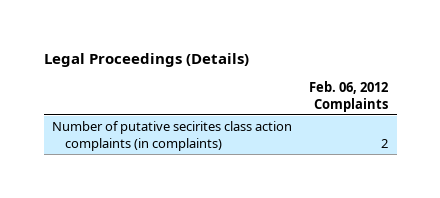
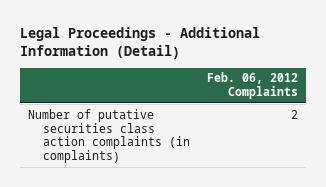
- Legal Proceedings (Details)
+ Legal Proceedings - Additional Information (Detail)
- Number of putative secirites class action complaints (in complaints) | 2
+ Number of putative securities class action complaints (in complaints) | 2

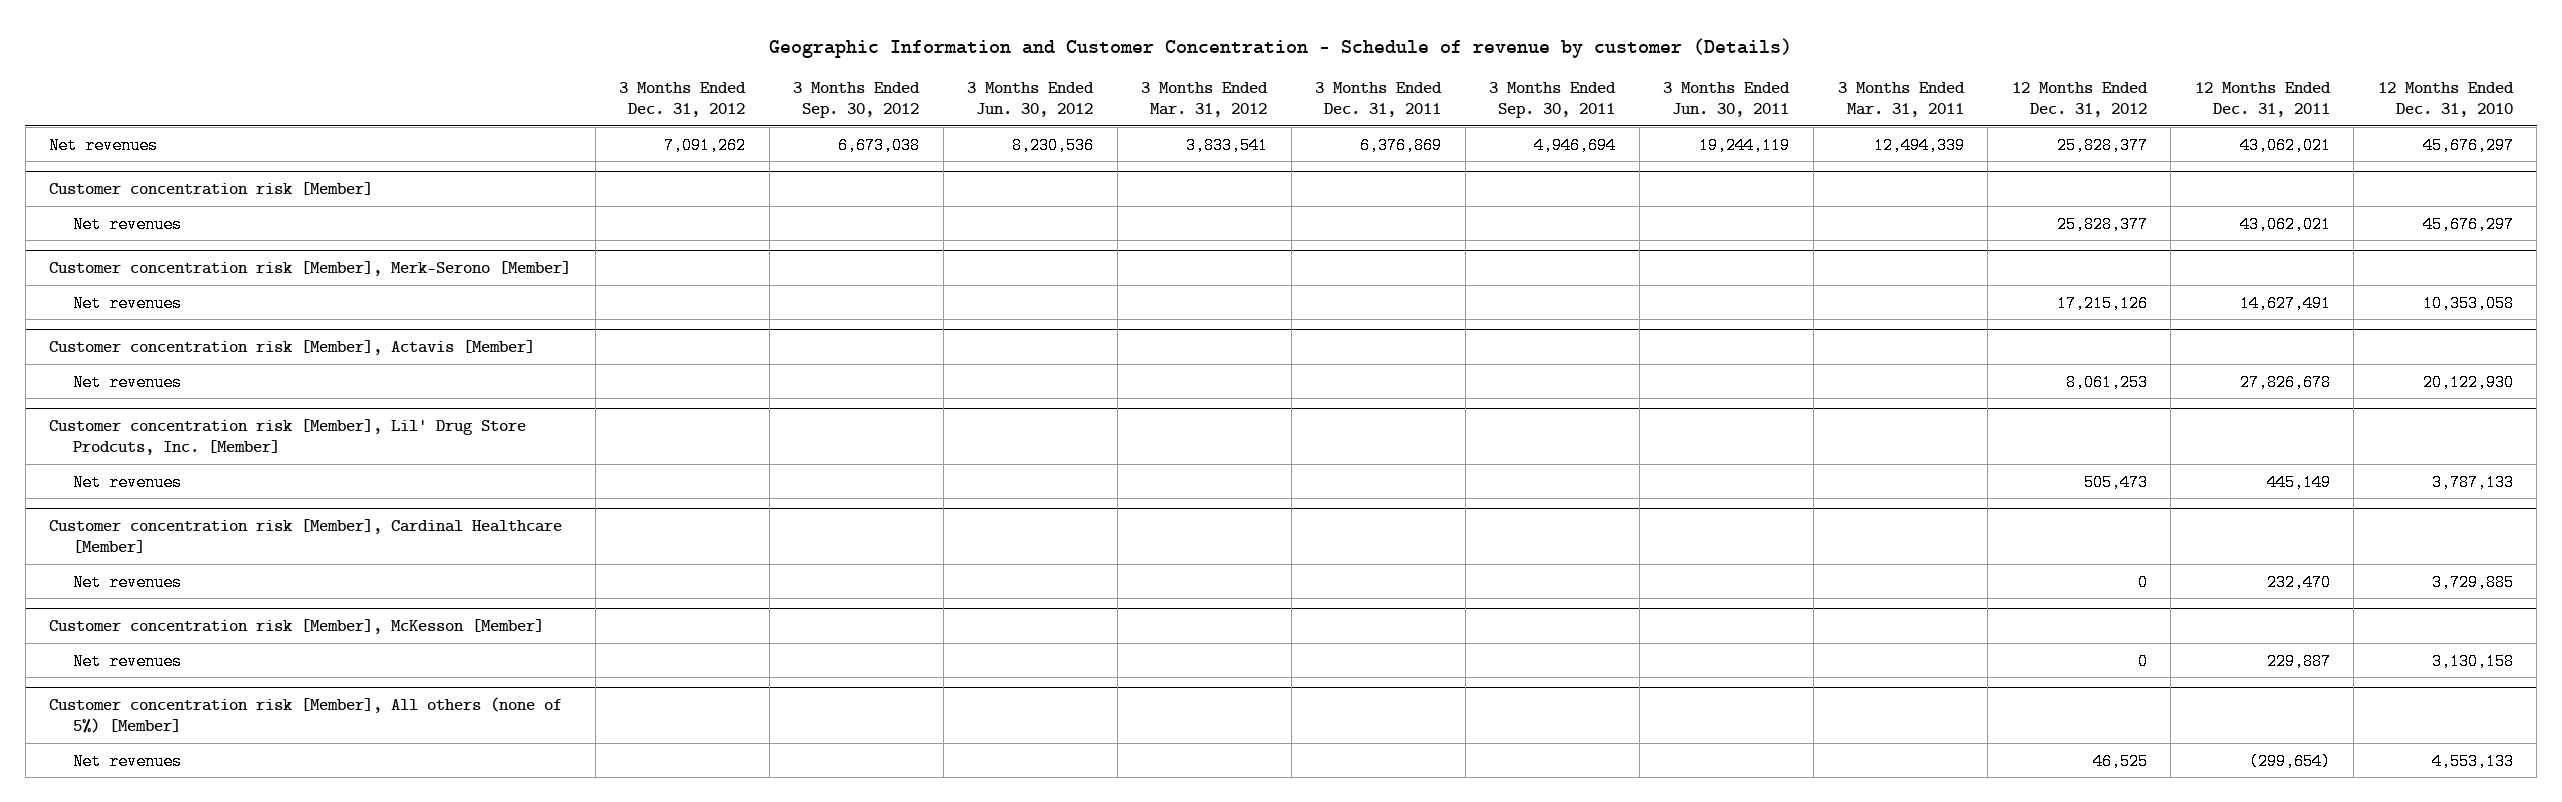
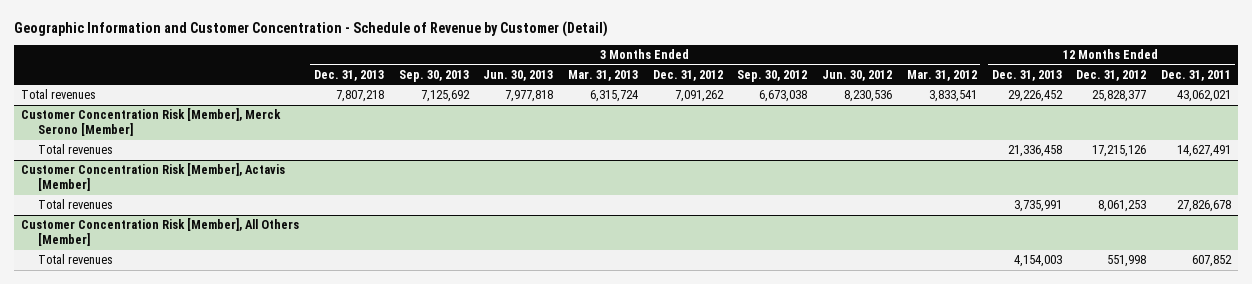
- Geographic Information and Customer Concentration - Schedule of revenue by customer (Details)
+ Geographic Information and Customer Concentration - Schedule of Revenue by Customer (Detail)
- | 3 Months Ended Dec. 31, 2012 | 3 Months Ended Sep. 30, 2012 | 3 Months Ended Jun. 30, 2012 | 3 Months Ended Mar. 31, 2012 | 3 Months Ended Dec. 31, 2011 | 3 Months Ended Sep. 30, 2011 | 3 Months Ended Jun. 30, 2011 | 3 Months Ended Mar. 31, 2011 | 12 Months Ended Dec. 31, 2012 | 12 Months Ended Dec. 31, 2011 | 12 Months Ended Dec. 31, 2010
+ | 3 Months Ended Dec. 31, 2013 | 3 Months Ended Sep. 30, 2013 | 3 Months Ended Jun. 30, 2013 | 3 Months Ended Mar. 31, 2013 | 3 Months Ended Dec. 31, 2012 | 3 Months Ended Sep. 30, 2012 | 3 Months Ended Jun. 30, 2012 | 3 Months Ended Mar. 31, 2012 | 12 Months Ended Dec. 31, 2013 | 12 Months Ended Dec. 31, 2012 | 12 Months Ended Dec. 31, 2011
- Net revenues | 7,091,262 | 6,673,038 | 8,230,536 | 3,833,541 | 6,376,869 | 4,946,694 | 19,244,119 | 12,494,339 | 25,828,377 | 43,062,021 | 45,676,297
- Customer concentration risk [Member]
- Net revenues | | | | | | | | | 25,828,377 | 43,062,021 | 45,676,297
- Customer concentration risk [Member], Merk-Serono [Member]
- Net revenues | | | | | | | | | 17,215,126 | 14,627,491 | 10,353,058
- Customer concentration risk [Member], Actavis [Member]
- Net revenues | | | | | | | | | 8,061,253 | 27,826,678 | 20,122,930
- Customer concentration risk [Member], Lil' Drug Store Prodcuts, Inc. [Member]
- Net revenues | | | | | | | | | 505,473 | 445,149 | 3,787,133
- Customer concentration risk [Member], Cardinal Healthcare [Member]
- Net revenues | | | | | | | | | 0 | 232,470 | 3,729,885
- Customer concentration risk [Member], McKesson [Member]
- Net revenues | | | | | | | | | 0 | 229,887 | 3,130,158
- Customer concentration risk [Member], All others (none of 5%) [Member]
- Net revenues | | | | | | | | | 46,525 | (299,654) | 4,553,133
+ Total revenues | 7,807,218 | 7,125,692 | 7,977,818 | 6,315,724 | 7,091,262 | 6,673,038 | 8,230,536 | 3,833,541 | 29,226,452 | 25,828,377 | 43,062,021
+ Customer Concentration Risk [Member], Merck Serono [Member]
+ Total revenues | | | | | | | | | 21,336,458 | 17,215,126 | 14,627,491
+ Customer Concentration Risk [Member], Actavis [Member]
+ Total revenues | | | | | | | | | 3,735,991 | 8,061,253 | 27,826,678
+ Customer Concentration Risk [Member], All Others [Member]
+ Total revenues | | | | | | | | | 4,154,003 | 551,998 | 607,852

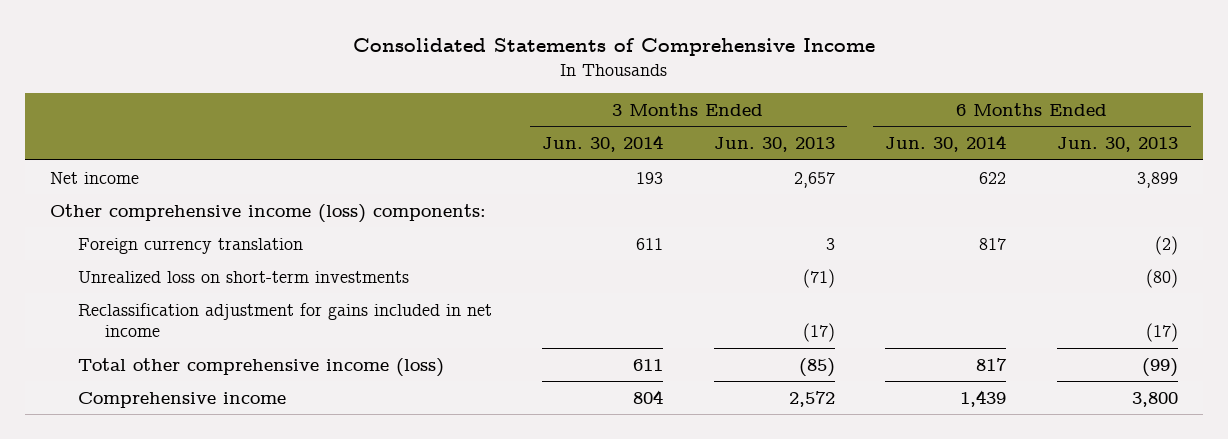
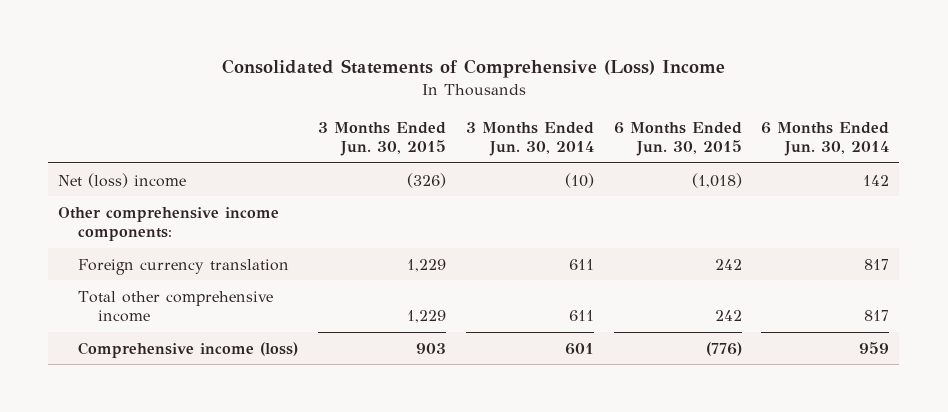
- Consolidated Statements of Comprehensive Income
+ Consolidated Statements of Comprehensive (Loss) Income
- | 3 Months Ended Jun. 30, 2014 | 3 Months Ended Jun. 30, 2013 | 6 Months Ended Jun. 30, 2014 | 6 Months Ended Jun. 30, 2013
+ | 3 Months Ended Jun. 30, 2015 | 3 Months Ended Jun. 30, 2014 | 6 Months Ended Jun. 30, 2015 | 6 Months Ended Jun. 30, 2014
- Net income | 193 | 2,657 | 622 | 3,899
- Other comprehensive income (loss) components:
+ Net (loss) income | (326) | (10) | (1,018) | 142
+ Other comprehensive income components:
- Unrealized loss on short-term investments | | (71) | | (80)
- Reclassification adjustment for gains included in net income | | (17) | | (17)
- Total other comprehensive income (loss) | 611 | (85) | 817 | (99)
- Comprehensive income | 804 | 2,572 | 1,439 | 3,800
+ Total other comprehensive income | 1,229 | 611 | 242 | 817
+ Comprehensive income (loss) | 903 | 601 | (776) | 959

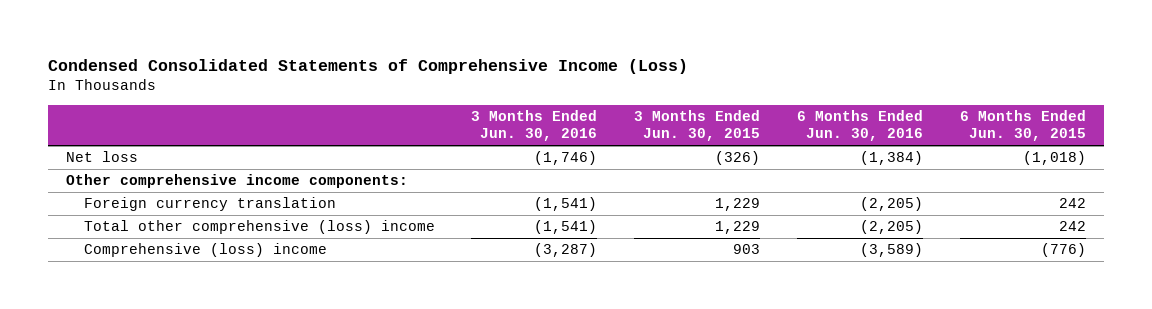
- Consolidated Statements of Comprehensive (Loss) Income
+ Condensed Consolidated Statements of Comprehensive Income (Loss)
- | 3 Months Ended Jun. 30, 2015 | 3 Months Ended Jun. 30, 2014 | 6 Months Ended Jun. 30, 2015 | 6 Months Ended Jun. 30, 2014
+ | 3 Months Ended Jun. 30, 2016 | 3 Months Ended Jun. 30, 2015 | 6 Months Ended Jun. 30, 2016 | 6 Months Ended Jun. 30, 2015
- Net (loss) income | (326) | (10) | (1,018) | 142
+ Net loss | (1,746) | (326) | (1,384) | (1,018)
- Total other comprehensive income | 1,229 | 611 | 242 | 817
- Comprehensive income (loss) | 903 | 601 | (776) | 959
+ Total other comprehensive (loss) income | (1,541) | 1,229 | (2,205) | 242
+ Comprehensive (loss) income | (3,287) | 903 | (3,589) | (776)

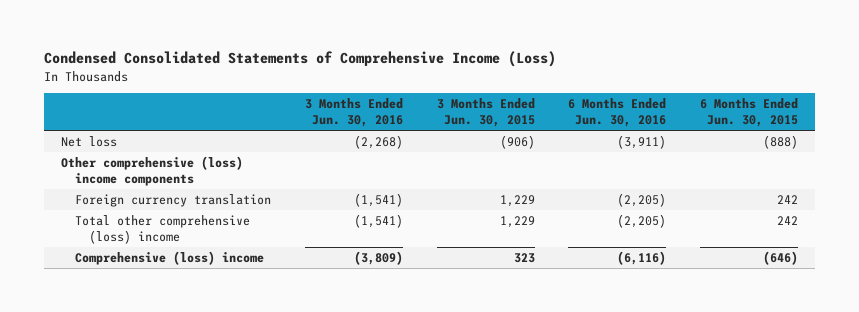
- Net loss | (1,746) | (326) | (1,384) | (1,018)
- Other comprehensive income components:
+ Net loss | (2,268) | (906) | (3,911) | (888)
+ Other comprehensive (loss) income components
- Comprehensive (loss) income | (3,287) | 903 | (3,589) | (776)
+ Comprehensive (loss) income | (3,809) | 323 | (6,116) | (646)

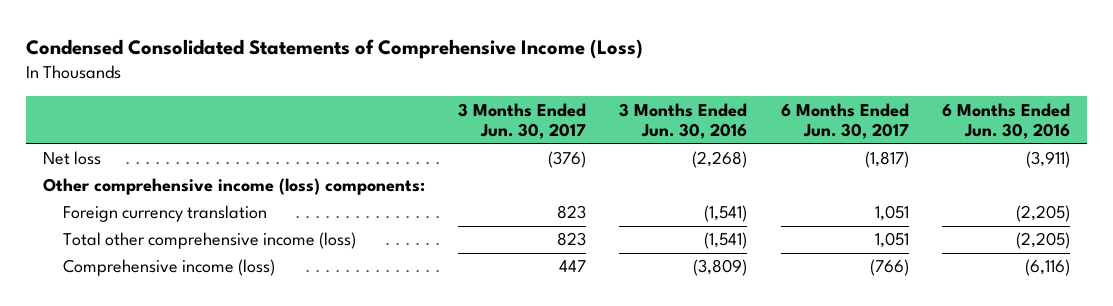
- | 3 Months Ended Jun. 30, 2016 | 3 Months Ended Jun. 30, 2015 | 6 Months Ended Jun. 30, 2016 | 6 Months Ended Jun. 30, 2015
+ | 3 Months Ended Jun. 30, 2017 | 3 Months Ended Jun. 30, 2016 | 6 Months Ended Jun. 30, 2017 | 6 Months Ended Jun. 30, 2016
- Other comprehensive (loss) income components
+ Other comprehensive income (loss) components:
- Total other comprehensive (loss) income | (1,541) | 1,229 | (2,205) | 242
- Comprehensive (loss) income | (3,809) | 323 | (6,116) | (646)
+ Total other comprehensive income (loss) | 823 | (1,541) | 1,051 | (2,205)
+ Comprehensive income (loss) | 447 | (3,809) | (766) | (6,116)

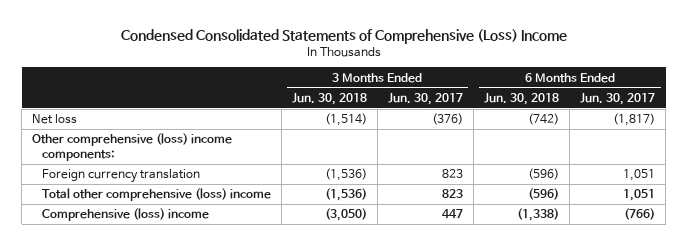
- Condensed Consolidated Statements of Comprehensive Income (Loss)
+ Condensed Consolidated Statements of Comprehensive (Loss) Income
- | 3 Months Ended Jun. 30, 2017 | 3 Months Ended Jun. 30, 2016 | 6 Months Ended Jun. 30, 2017 | 6 Months Ended Jun. 30, 2016
+ | 3 Months Ended Jun. 30, 2018 | 3 Months Ended Jun. 30, 2017 | 6 Months Ended Jun. 30, 2018 | 6 Months Ended Jun. 30, 2017
- Other comprehensive income (loss) components:
+ Other comprehensive (loss) income components:
- Total other comprehensive income (loss) | 823 | (1,541) | 1,051 | (2,205)
- Comprehensive income (loss) | 447 | (3,809) | (766) | (6,116)
+ Total other comprehensive (loss) income | (1,536) | 823 | (596) | 1,051
+ Comprehensive (loss) income | (3,050) | 447 | (1,338) | (766)

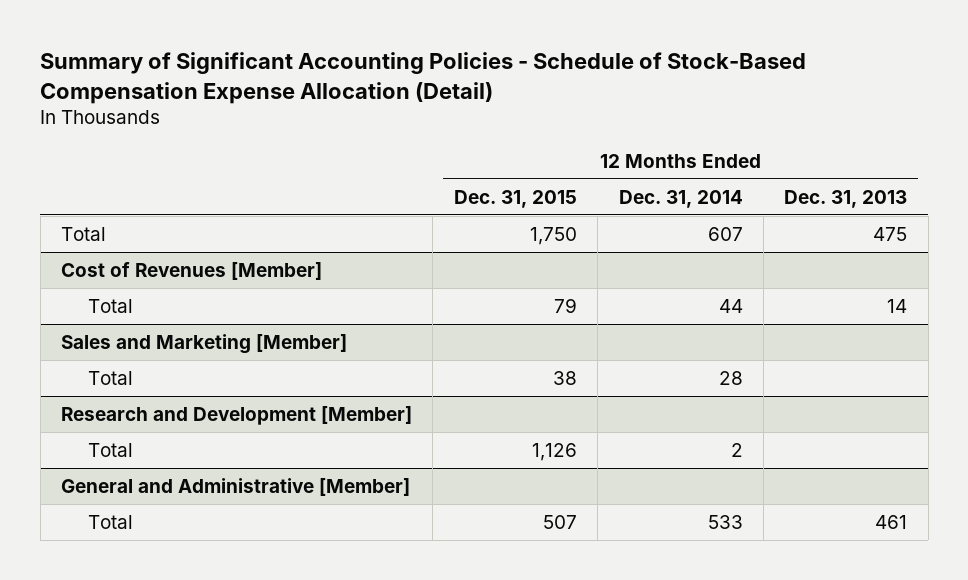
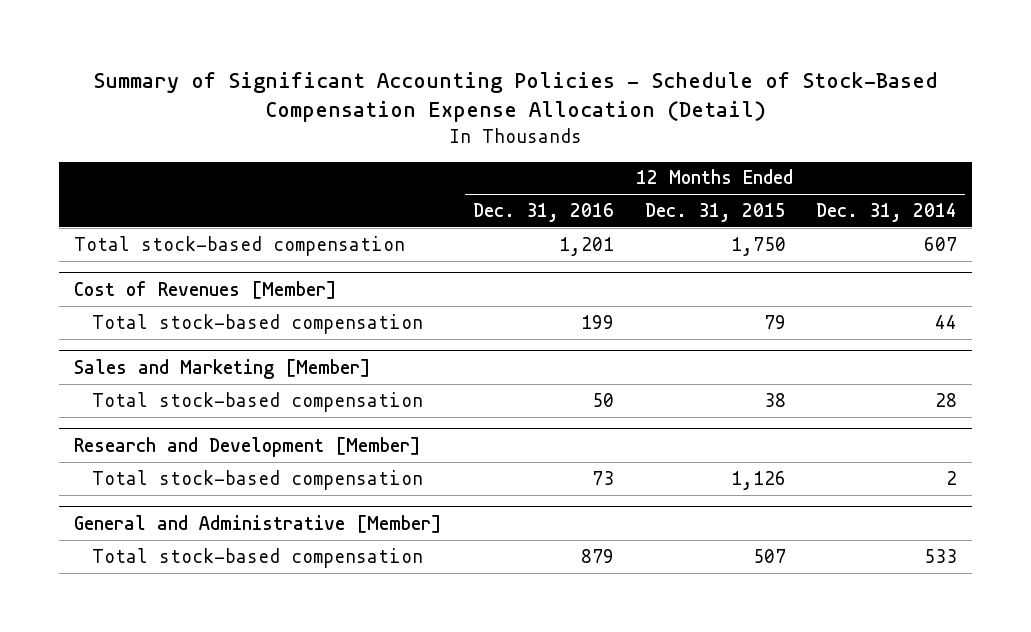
- | 12 Months Ended Dec. 31, 2015 | 12 Months Ended Dec. 31, 2014 | 12 Months Ended Dec. 31, 2013
+ | 12 Months Ended Dec. 31, 2016 | 12 Months Ended Dec. 31, 2015 | 12 Months Ended Dec. 31, 2014
- Total | 1,750 | 607 | 475
+ Total stock-based compensation | 1,201 | 1,750 | 607
@ Cost of Revenues [Member]
- Total | 79 | 44 | 14
+ Total stock-based compensation | 199 | 79 | 44
@ Sales and Marketing [Member]
- Total | 38 | 28 |
+ Total stock-based compensation | 50 | 38 | 28
@ Research and Development [Member]
- Total | 1,126 | 2 |
+ Total stock-based compensation | 73 | 1,126 | 2
@ General and Administrative [Member]
- Total | 507 | 533 | 461
+ Total stock-based compensation | 879 | 507 | 533

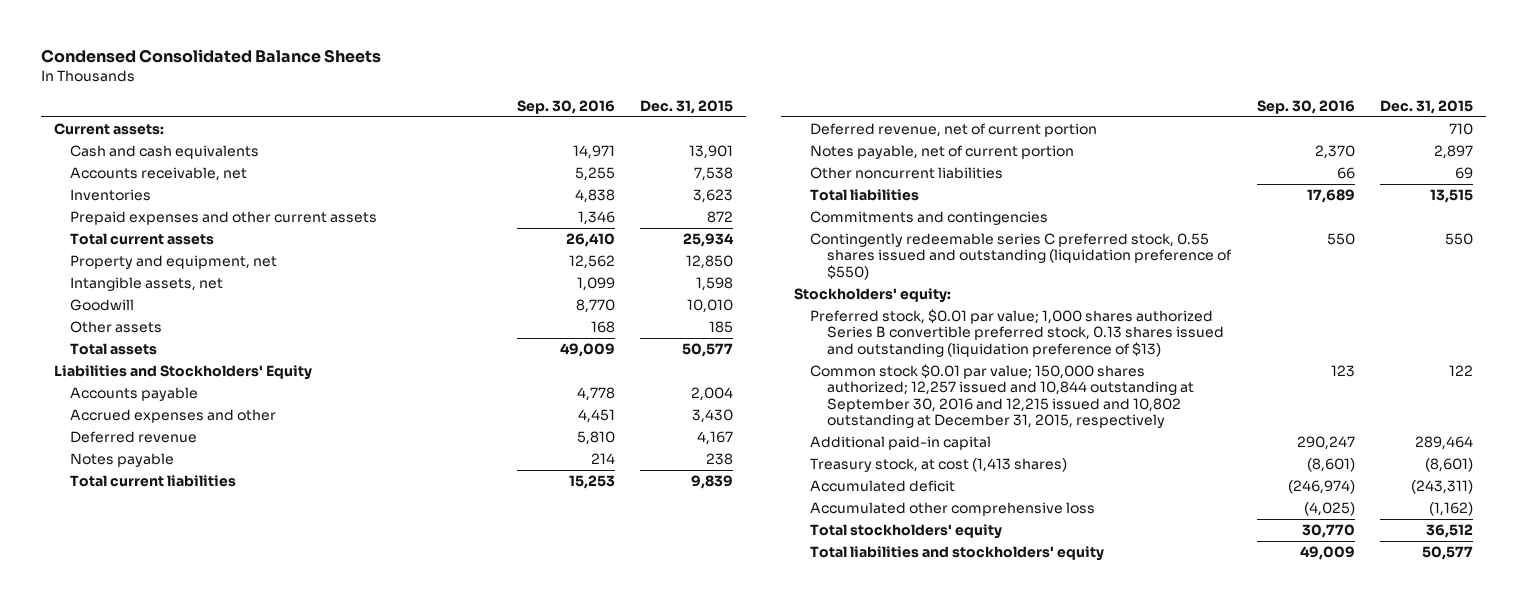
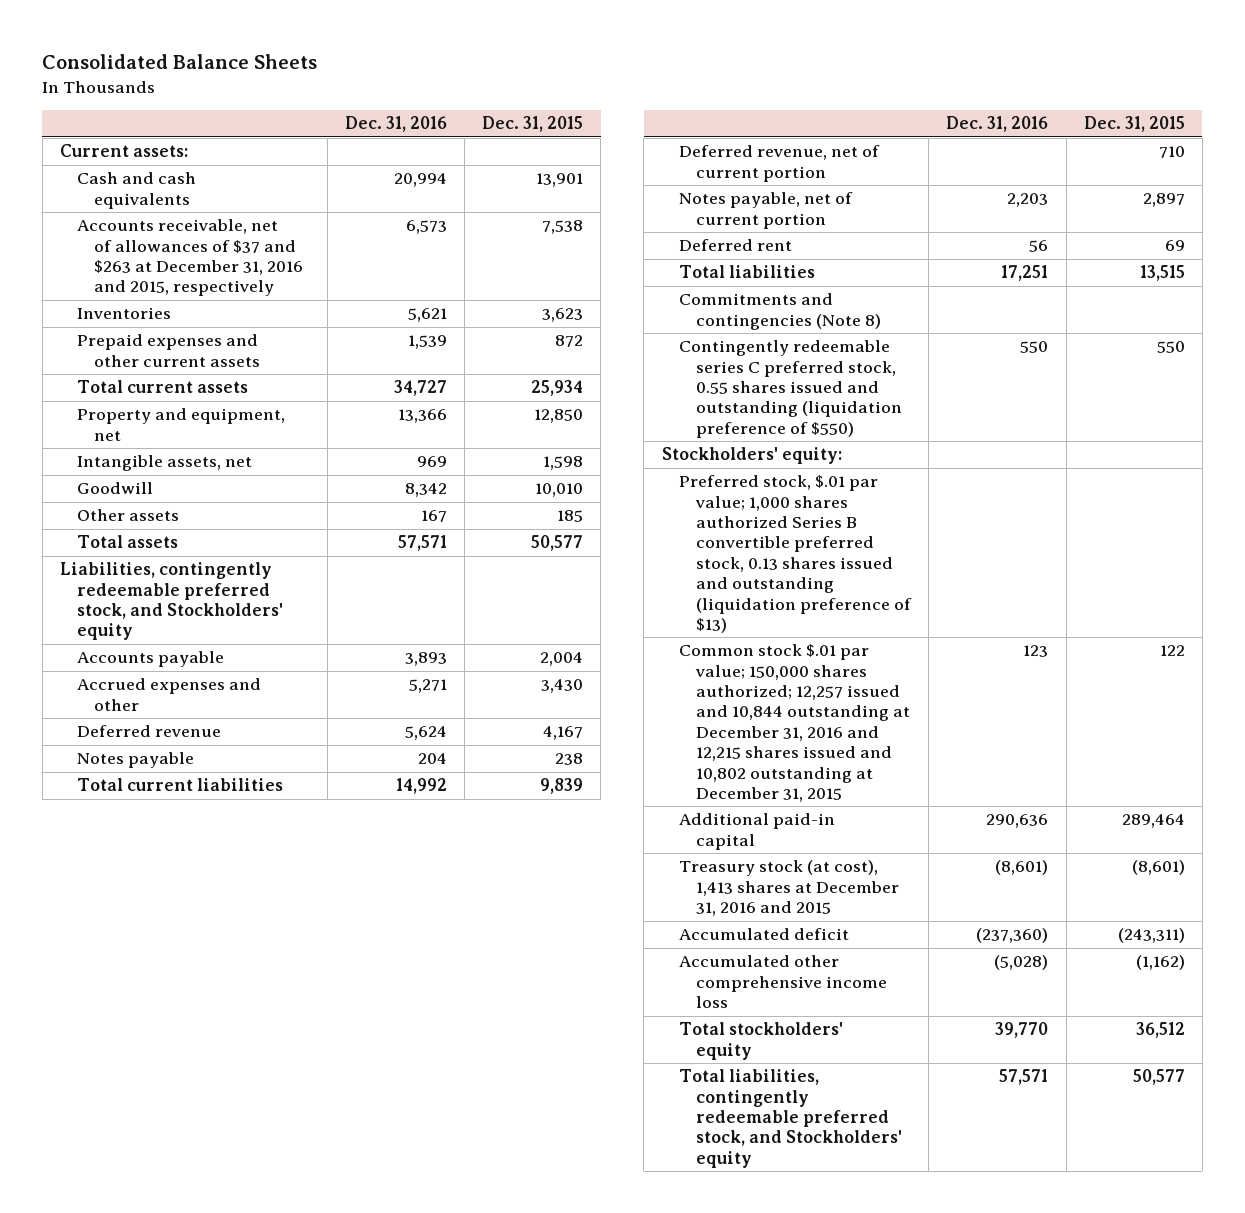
- Condensed Consolidated Balance Sheets
+ Consolidated Balance Sheets
- | Sep. 30, 2016 | Dec. 31, 2015
+ | Dec. 31, 2016 | Dec. 31, 2015
- Accounts receivable, net | 5,255 | 7,538
+ Accounts receivable, net of allowances of $37 and $263 at December 31, 2016 and 2015, respectively | 6,573 | 7,538
- Liabilities and Stockholders' Equity
+ Liabilities, contingently redeemable preferred stock, and Stockholders' equity
- Other noncurrent liabilities | 66 | 69
+ Deferred rent | 56 | 69
- Commitments and contingencies
+ Commitments and contingencies (Note 8)
- Preferred stock, $0.01 par value; 1,000 shares authorized Series B convertible preferred stock, 0.13 shares issued and outstanding (liquidation preference of $13)
- Common stock $0.01 par value; 150,000 shares authorized; 12,257 issued and 10,844 outstanding at September 30, 2016 and 12,215 issued and 10,802 outstanding at December 31, 2015, respectively | 123 | 122
+ Preferred stock, $.01 par value; 1,000 shares authorized Series B convertible preferred stock, 0.13 shares issued and outstanding (liquidation preference of $13)
+ Common stock $.01 par value; 150,000 shares authorized; 12,257 issued and 10,844 outstanding at December 31, 2016 and 12,215 shares issued and 10,802 outstanding at December 31, 2015 | 123 | 122
- Treasury stock, at cost (1,413 shares) | (8,601) | (8,601)
+ Treasury stock (at cost), 1,413 shares at December 31, 2016 and 2015 | (8,601) | (8,601)
- Accumulated other comprehensive loss | (4,025) | (1,162)
+ Accumulated other comprehensive income loss | (5,028) | (1,162)
- Total liabilities and stockholders' equity | 49,009 | 50,577
+ Total liabilities, contingently redeemable preferred stock, and Stockholders' equity | 57,571 | 50,577

